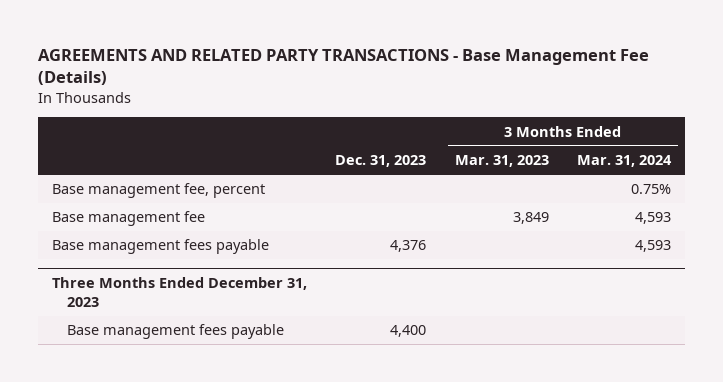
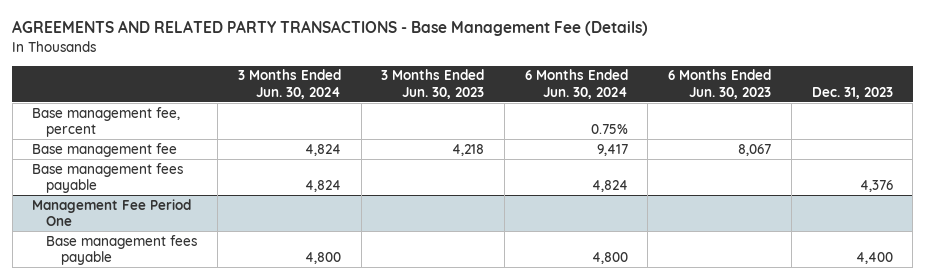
- | Dec. 31, 2023 | 3 Months Ended Mar. 31, 2023 | 3 Months Ended Mar. 31, 2024
+ | 3 Months Ended Jun. 30, 2024 | 3 Months Ended Jun. 30, 2023 | 6 Months Ended Jun. 30, 2024 | 6 Months Ended Jun. 30, 2023 | Dec. 31, 2023
- Three Months Ended December 31, 2023
+ Management Fee Period One

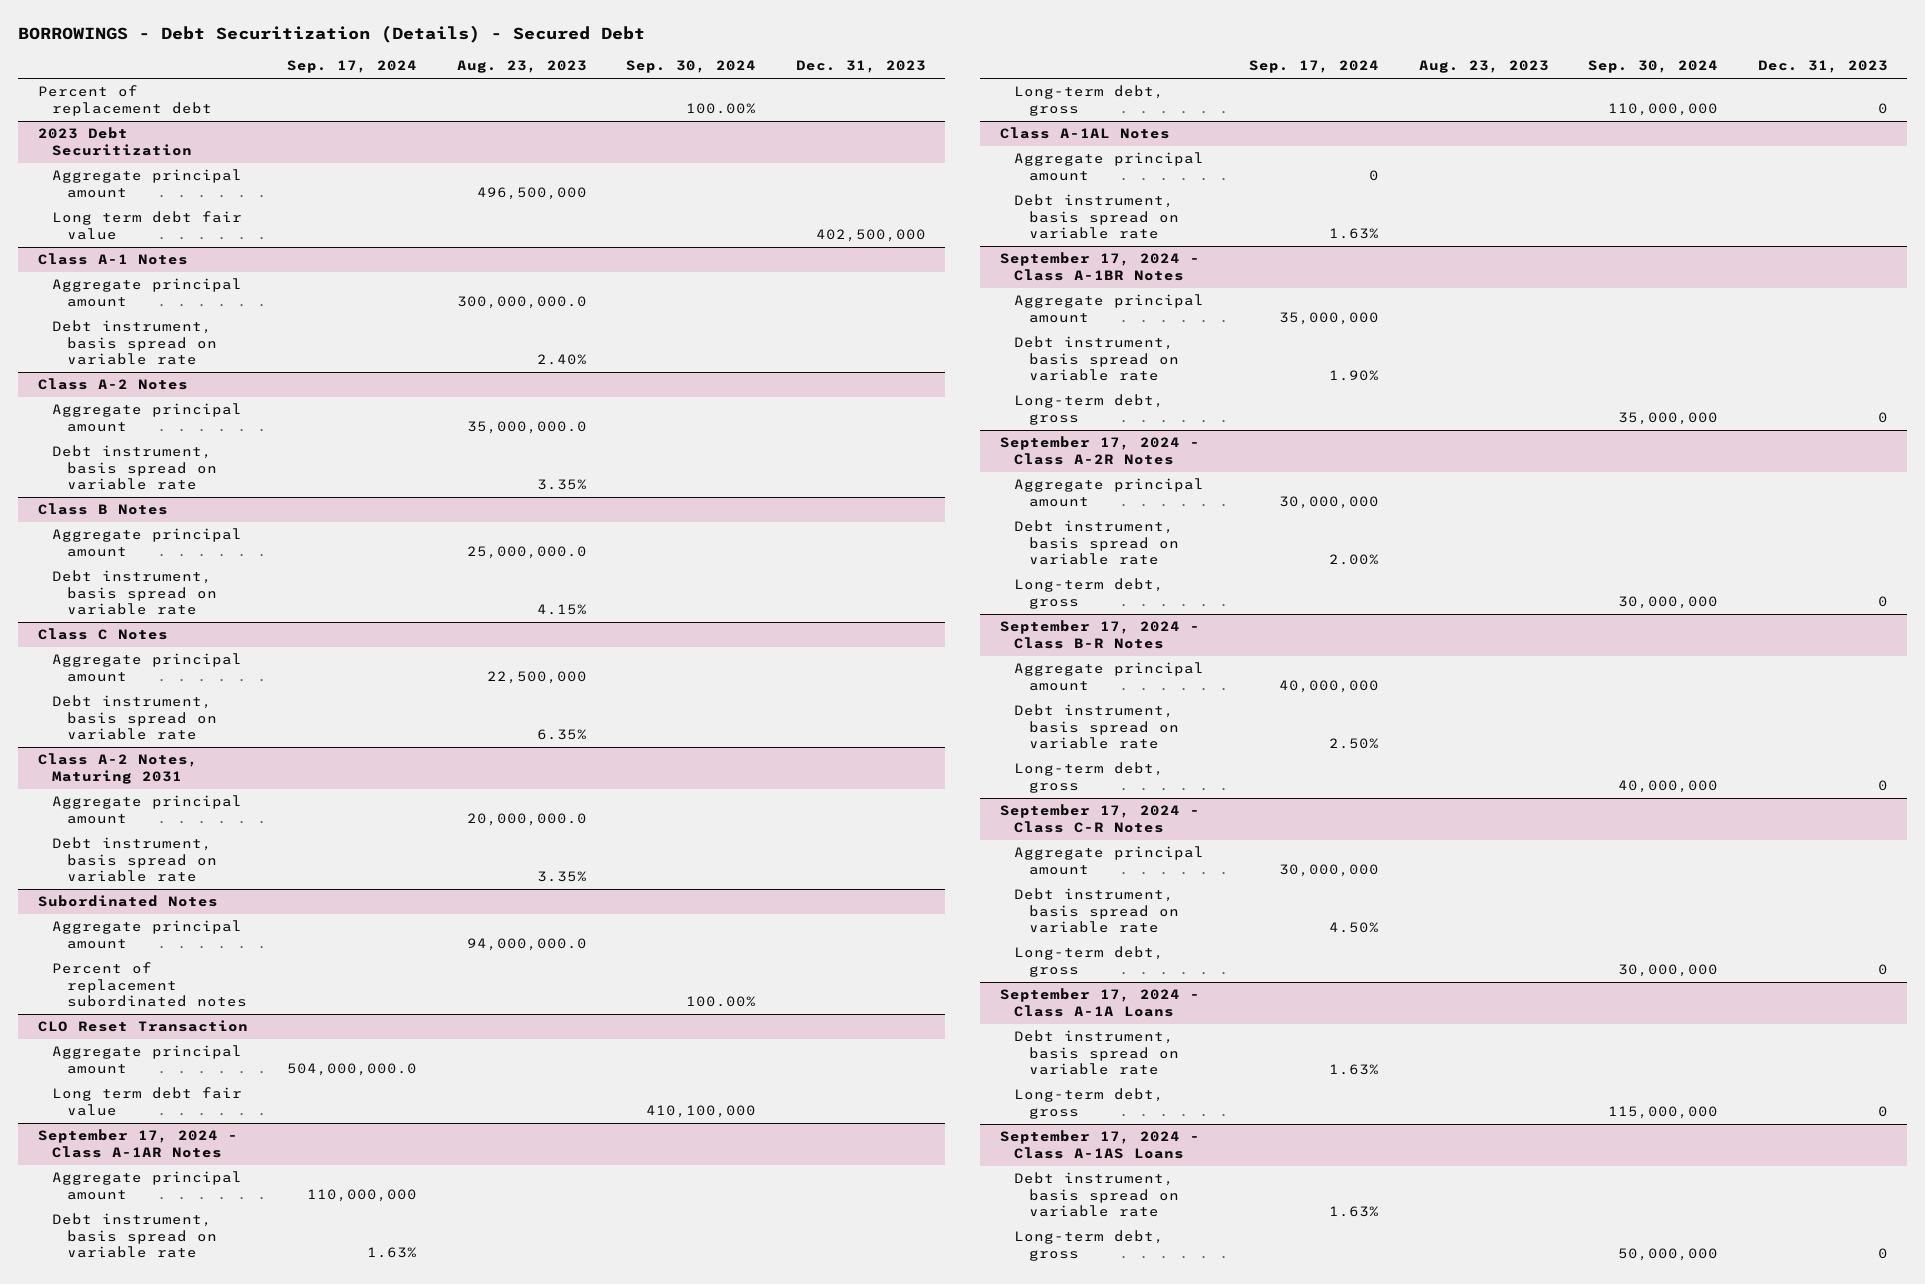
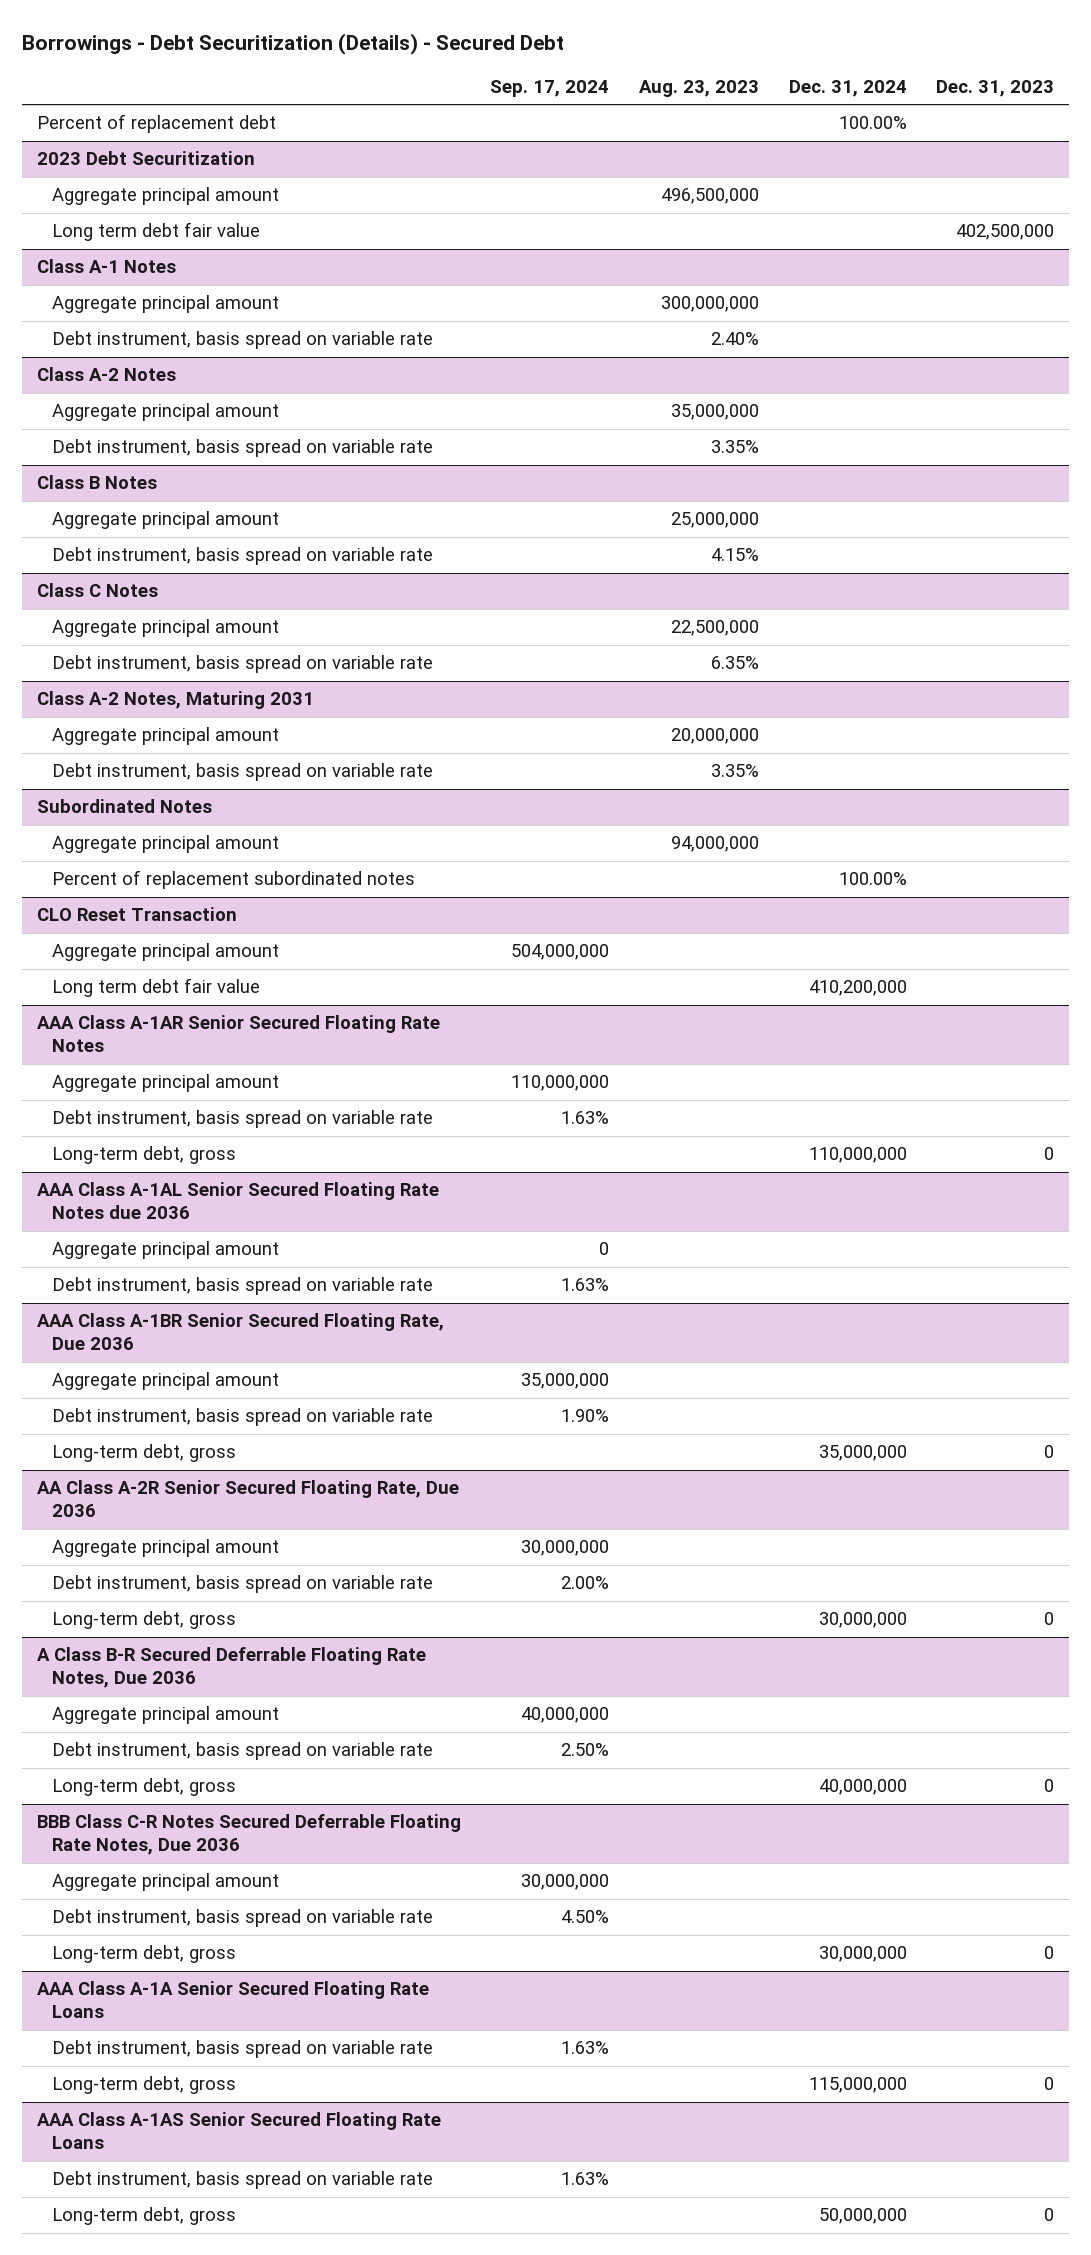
- BORROWINGS - Debt Securitization (Details) - Secured Debt
+ Borrowings - Debt Securitization (Details) - Secured Debt
- | Sep. 17, 2024 | Aug. 23, 2023 | Sep. 30, 2024 | Dec. 31, 2023
+ | Sep. 17, 2024 | Aug. 23, 2023 | Dec. 31, 2024 | Dec. 31, 2023
@ Class A-1 Notes
- Aggregate principal amount | | 300,000,000.0 | |
+ Aggregate principal amount | | 300,000,000 | |
@ Class A-2 Notes
- Aggregate principal amount | | 35,000,000.0 | |
+ Aggregate principal amount | | 35,000,000 | |
@ Class B Notes
- Aggregate principal amount | | 25,000,000.0 | |
+ Aggregate principal amount | | 25,000,000 | |
@ Class A-2 Notes, Maturing 2031
- Aggregate principal amount | | 20,000,000.0 | |
+ Aggregate principal amount | | 20,000,000 | |
@ Subordinated Notes
- Aggregate principal amount | | 94,000,000.0 | |
+ Aggregate principal amount | | 94,000,000 | |
@ CLO Reset Transaction
- Aggregate principal amount | 504,000,000.0 | | |
+ Aggregate principal amount | 504,000,000 | | |
- September 17, 2024 - Class A-1AR Notes
+ AAA Class A-1AR Senior Secured Floating Rate Notes
- Class A-1AL Notes
+ AAA Class A-1AL Senior Secured Floating Rate Notes due 2036
- September 17, 2024 - Class A-1BR Notes
+ AAA Class A-1BR Senior Secured Floating Rate, Due 2036
- September 17, 2024 - Class A-2R Notes
+ AA Class A-2R Senior Secured Floating Rate, Due 2036
- September 17, 2024 - Class B-R Notes
+ A Class B-R Secured Deferrable Floating Rate Notes, Due 2036
- September 17, 2024 - Class C-R Notes
+ BBB Class C-R Notes Secured Deferrable Floating Rate Notes, Due 2036
- September 17, 2024 - Class A-1A Loans
+ AAA Class A-1A Senior Secured Floating Rate Loans
- September 17, 2024 - Class A-1AS Loans
+ AAA Class A-1AS Senior Secured Floating Rate Loans

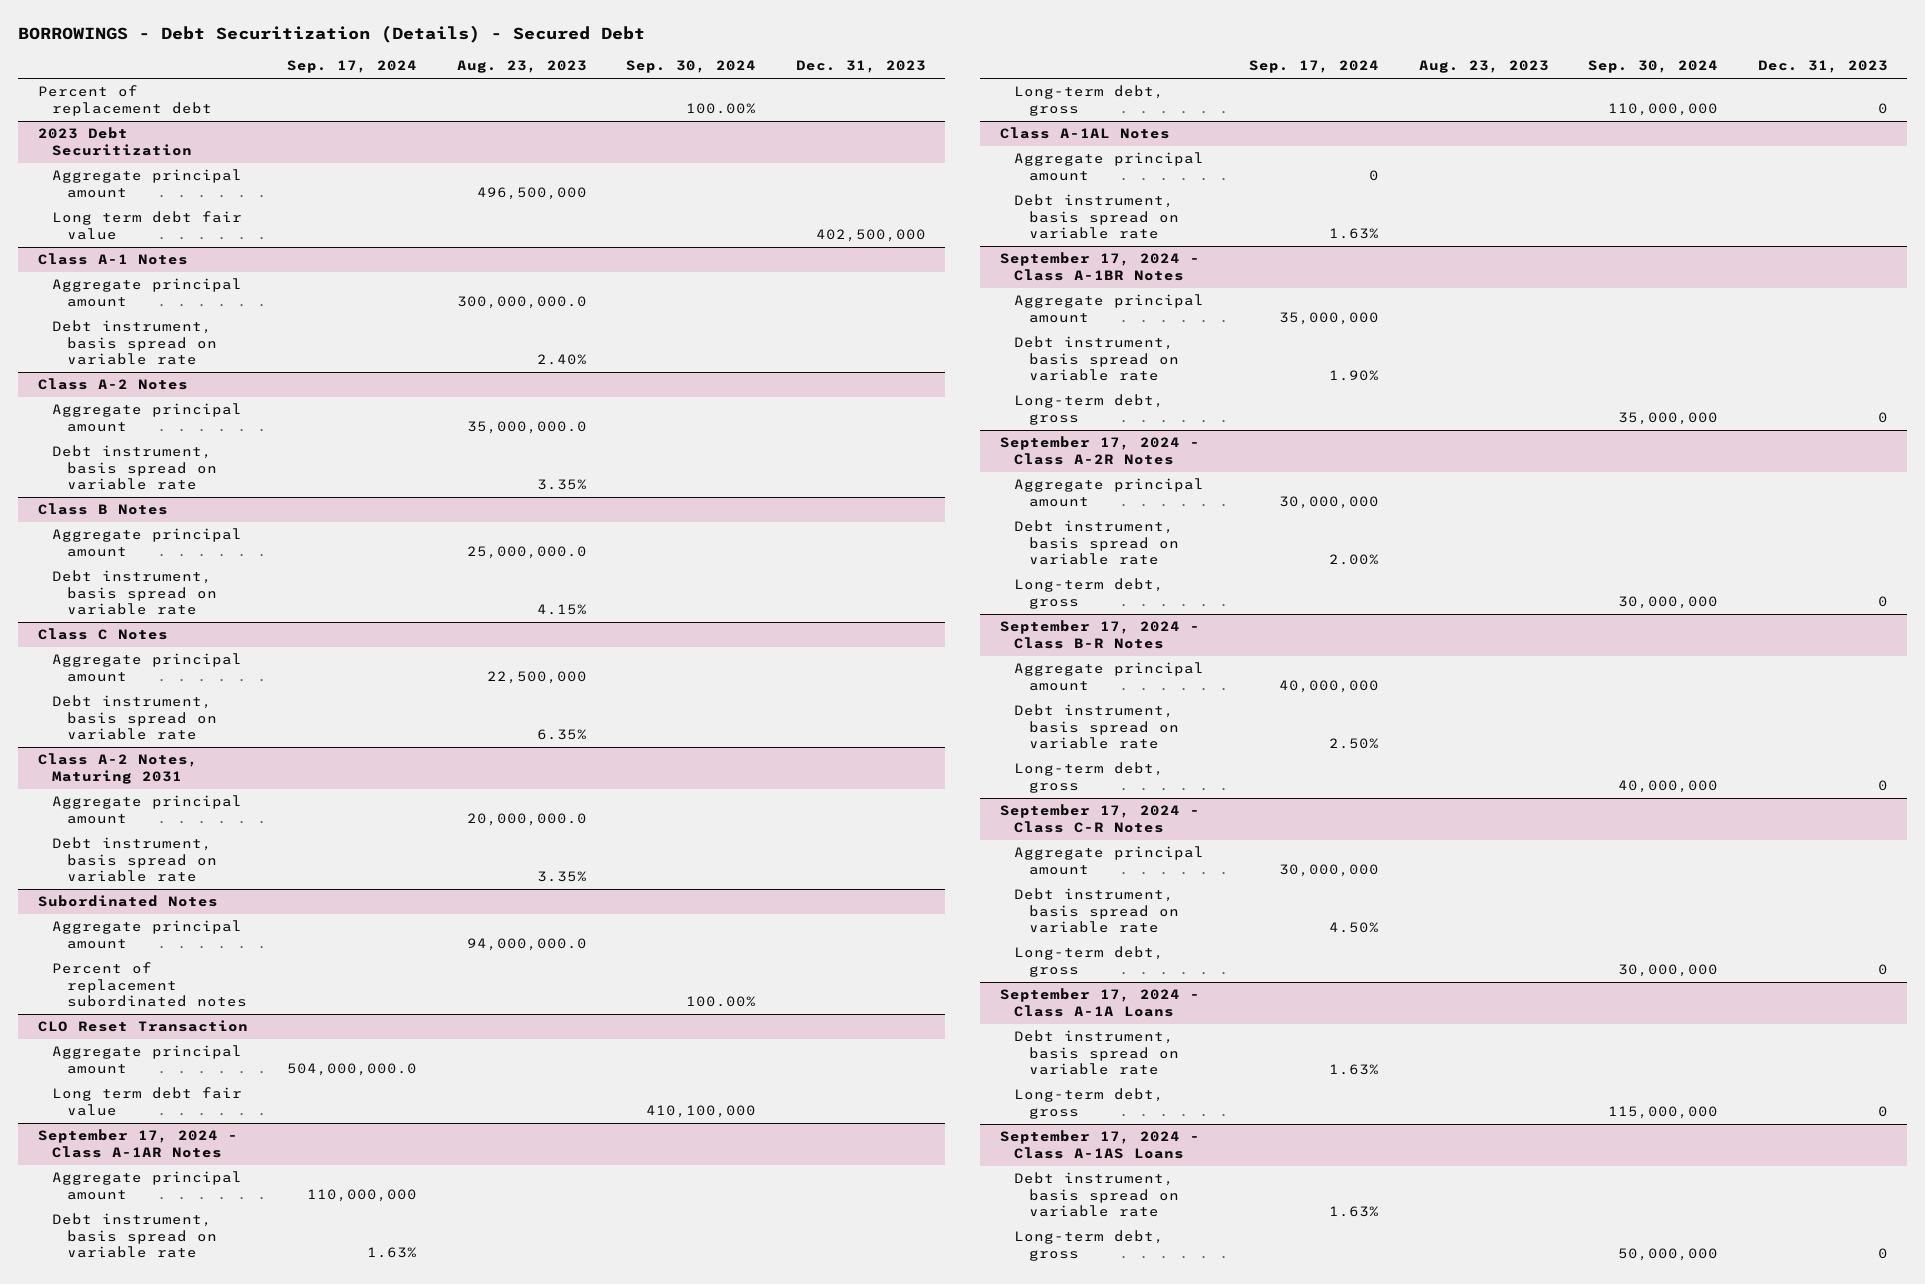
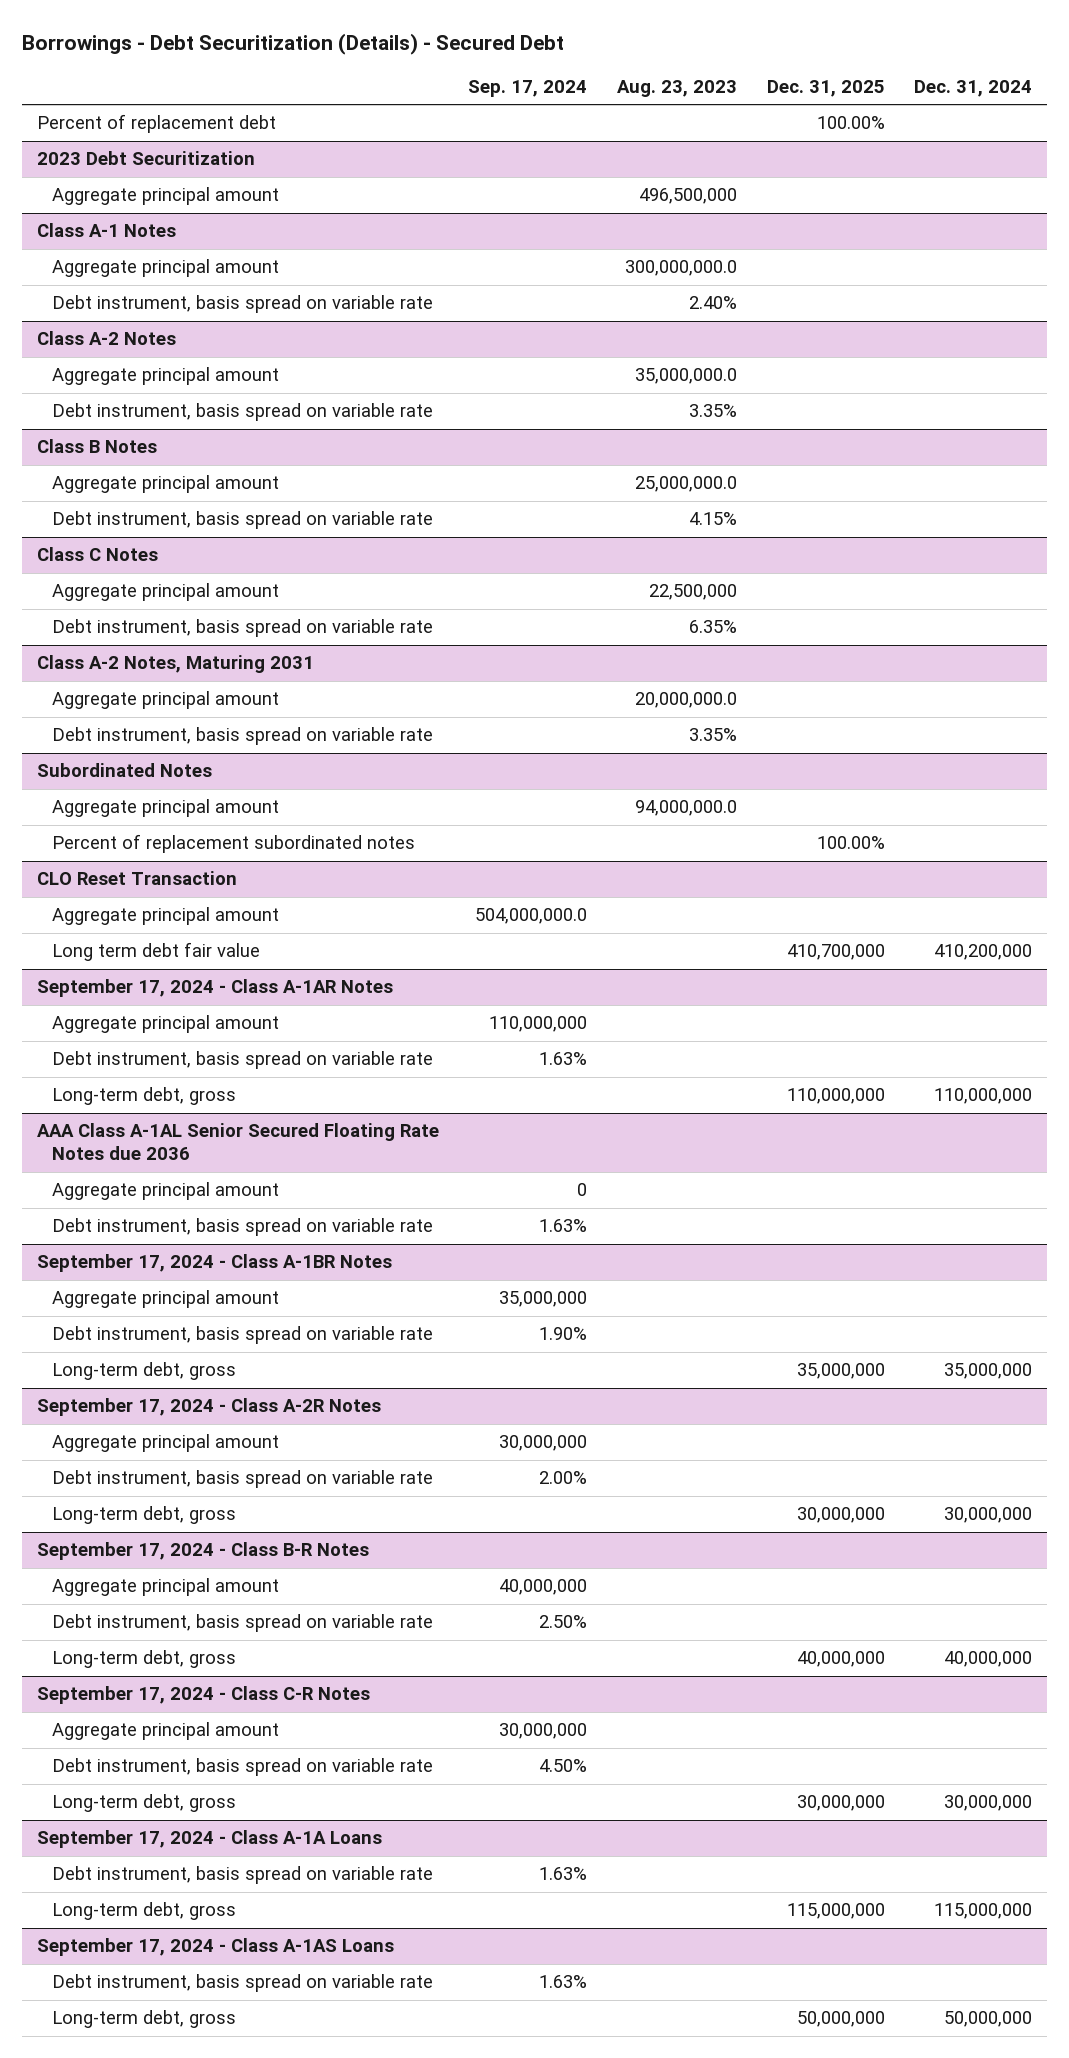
- BORROWINGS - Debt Securitization (Details) - Secured Debt
+ Borrowings - Debt Securitization (Details) - Secured Debt
- | Sep. 17, 2024 | Aug. 23, 2023 | Sep. 30, 2024 | Dec. 31, 2023
+ | Sep. 17, 2024 | Aug. 23, 2023 | Dec. 31, 2025 | Dec. 31, 2024
@ 2023 Debt Securitization
- Long term debt fair value | | | | 402,500,000
- Class A-1AL Notes
+ AAA Class A-1AL Senior Secured Floating Rate Notes due 2036

